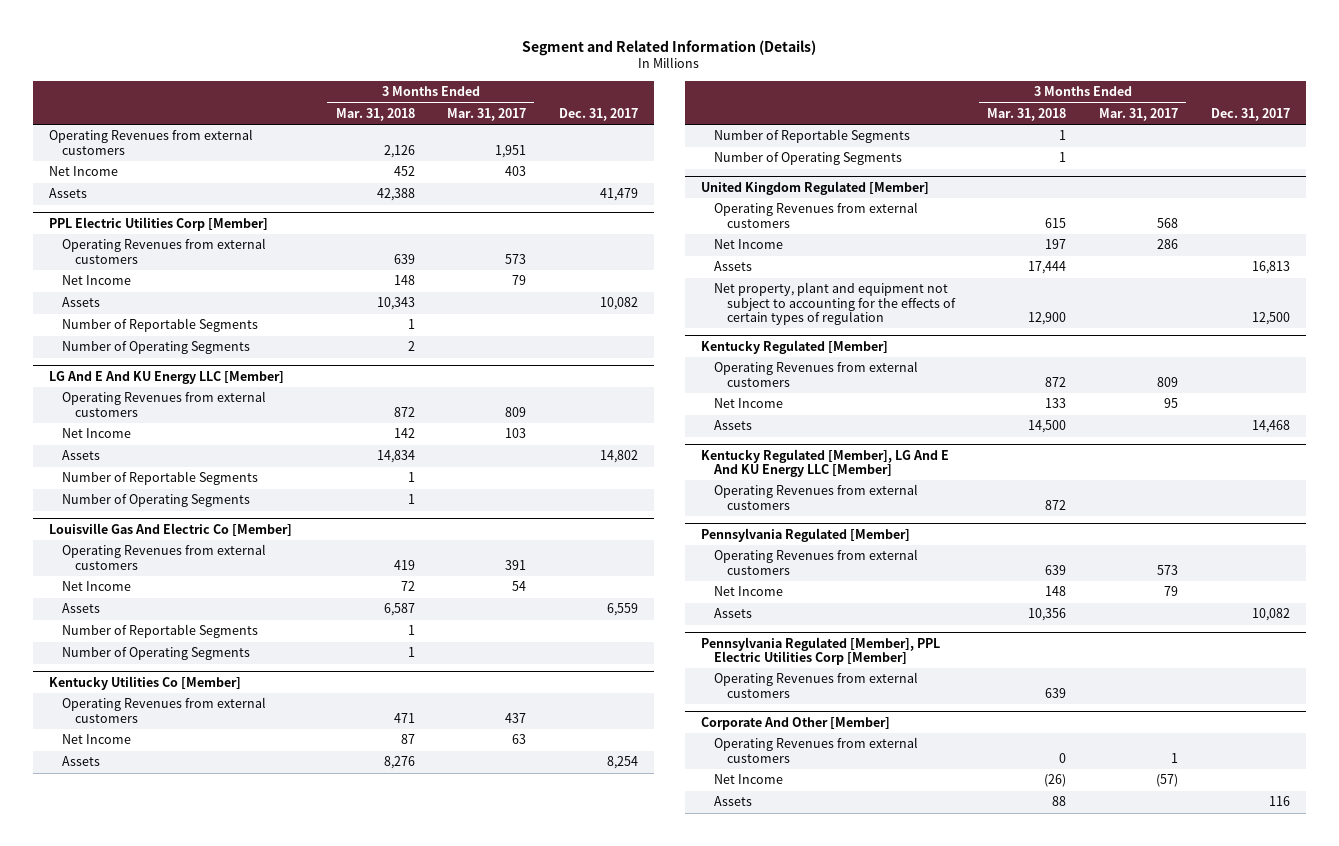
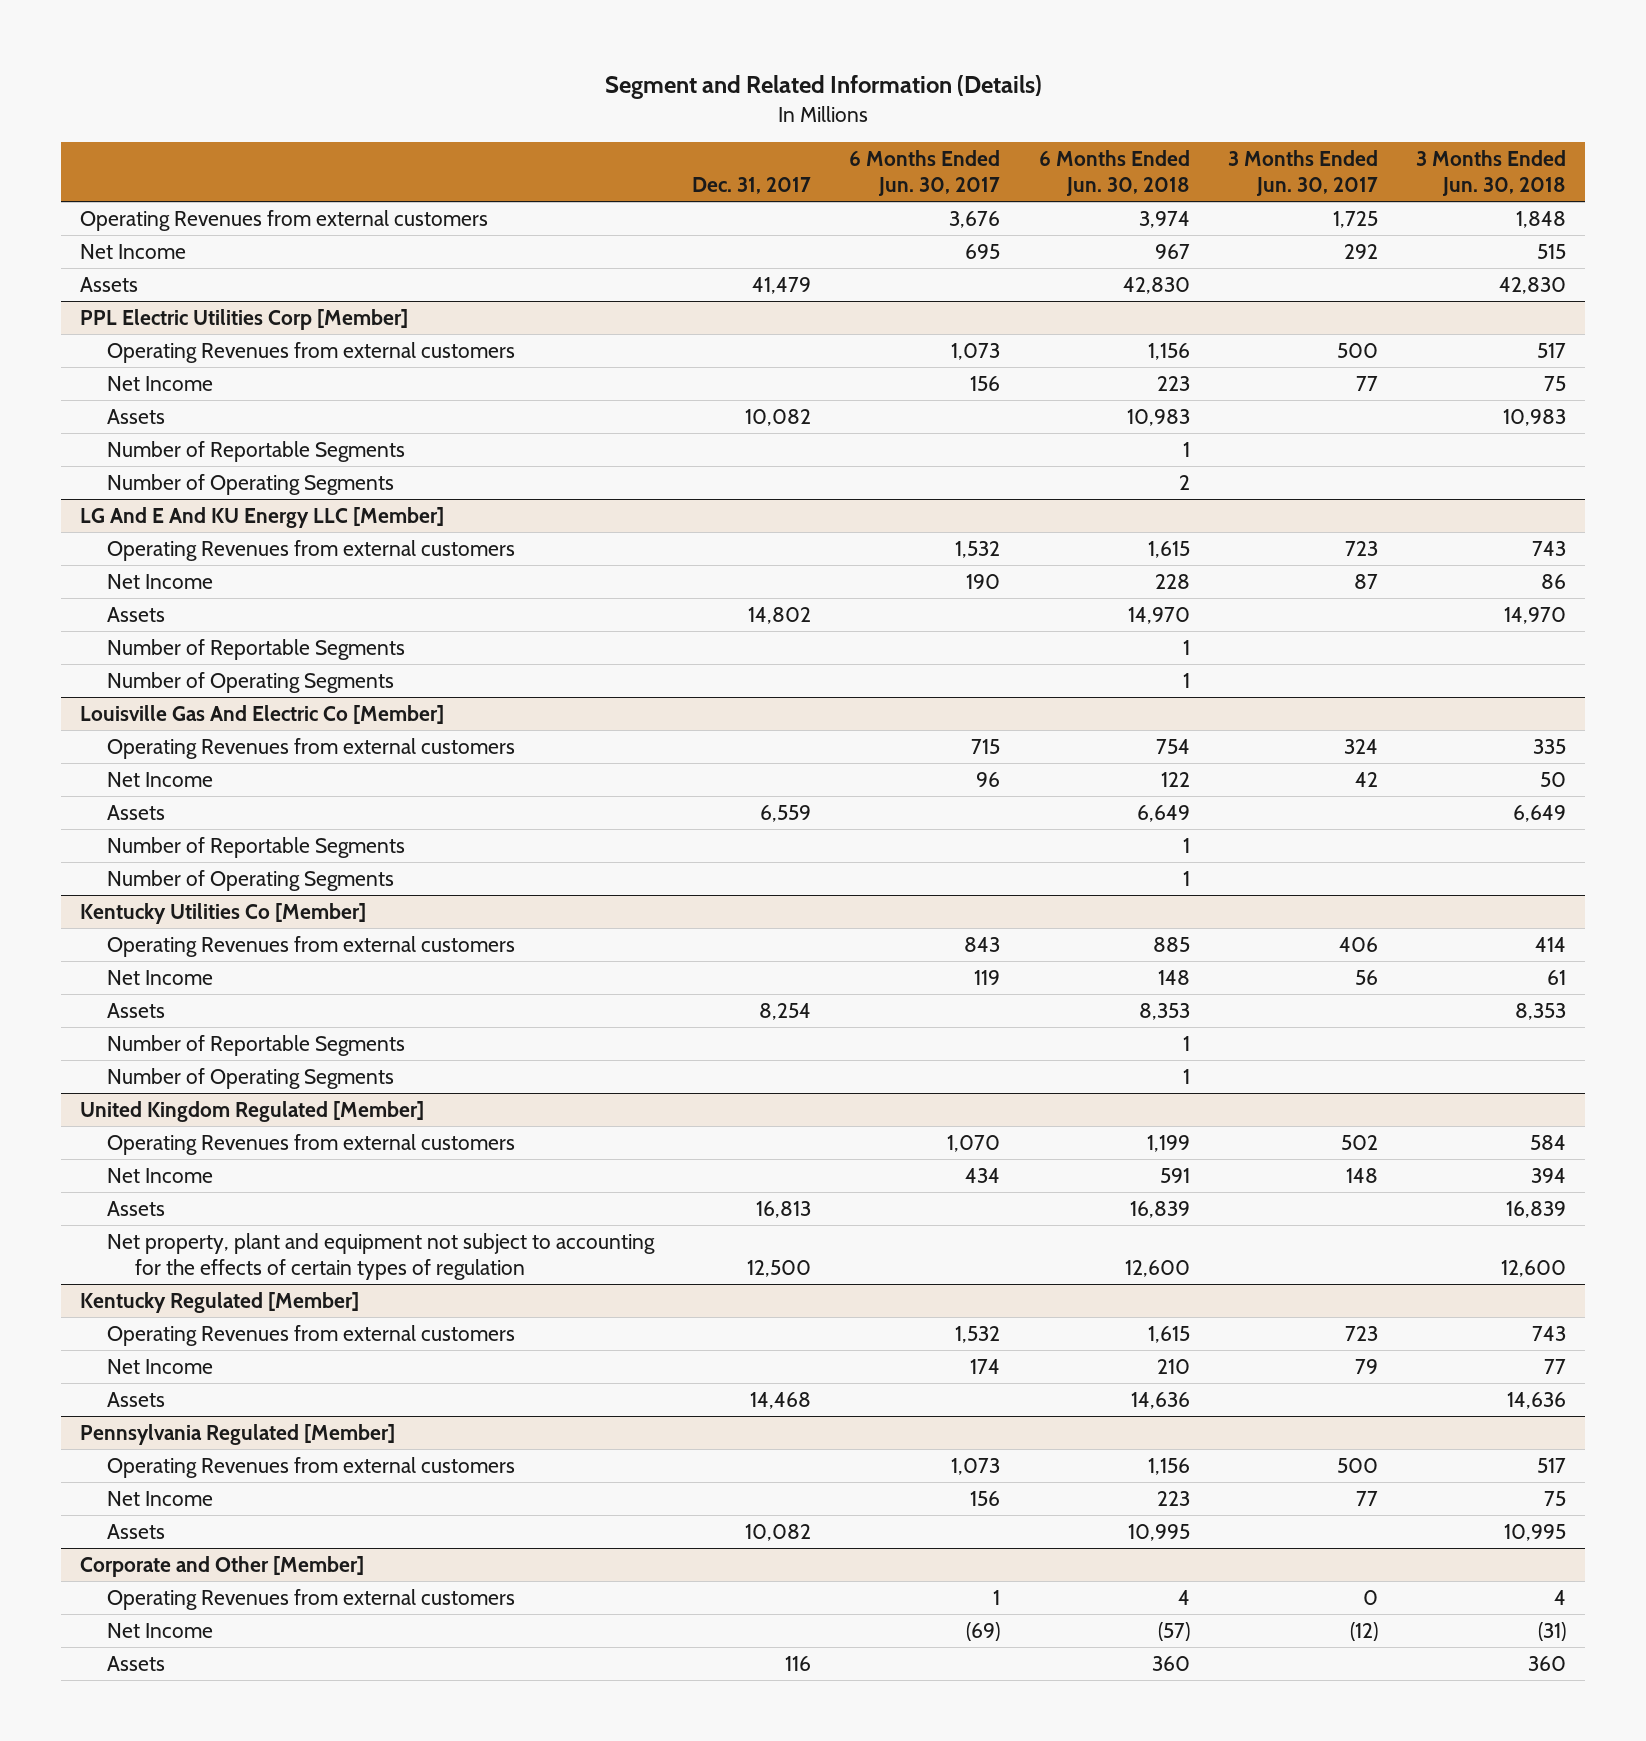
- | 3 Months Ended Mar. 31, 2018 | 3 Months Ended Mar. 31, 2017 | Dec. 31, 2017
+ | Dec. 31, 2017 | 6 Months Ended Jun. 30, 2017 | 6 Months Ended Jun. 30, 2018 | 3 Months Ended Jun. 30, 2017 | 3 Months Ended Jun. 30, 2018
- Kentucky Regulated [Member], LG And E And KU Energy LLC [Member]
- Operating Revenues from external customers | 872 | |
- Pennsylvania Regulated [Member], PPL Electric Utilities Corp [Member]
- Operating Revenues from external customers | 639 | |
- Corporate And Other [Member]
+ Corporate and Other [Member]

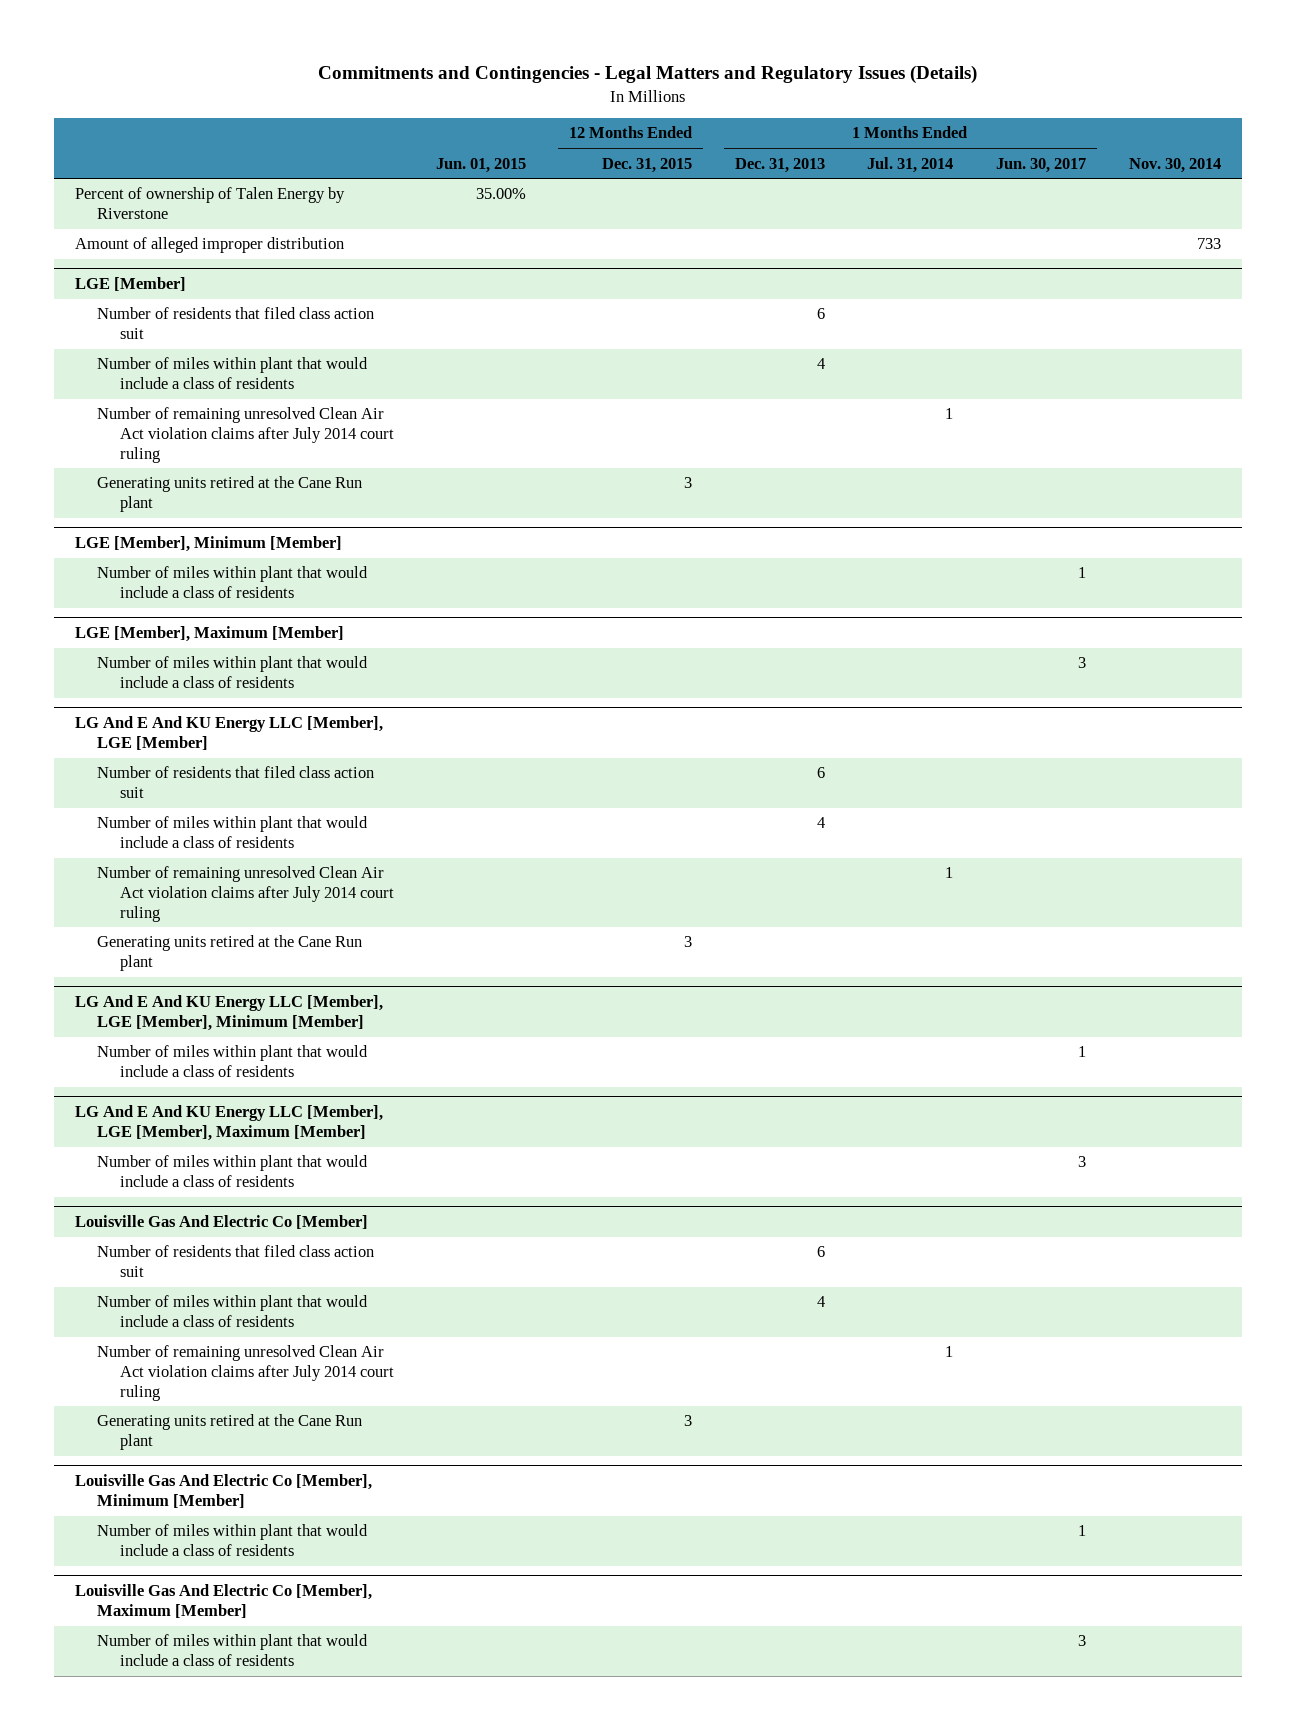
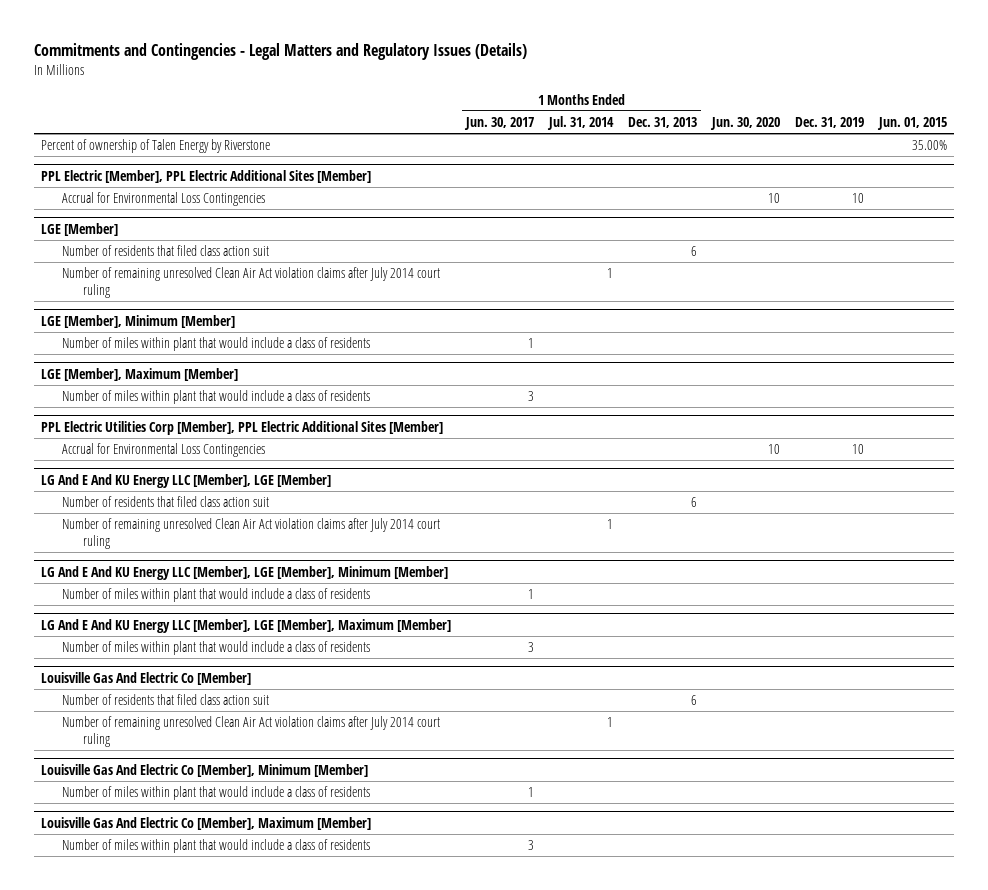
- | Jun. 01, 2015 | 12 Months Ended Dec. 31, 2015 | 1 Months Ended Dec. 31, 2013 | 1 Months Ended Jul. 31, 2014 | 1 Months Ended Jun. 30, 2017 | Nov. 30, 2014
+ | 1 Months Ended Jun. 30, 2017 | 1 Months Ended Jul. 31, 2014 | 1 Months Ended Dec. 31, 2013 | Jun. 30, 2020 | Dec. 31, 2019 | Jun. 01, 2015
- Amount of alleged improper distribution | | | | | | 733
+ PPL Electric [Member], PPL Electric Additional Sites [Member]
+ Accrual for Environmental Loss Contingencies | | | | 10 | 10 |
@ LGE [Member]
- Number of miles within plant that would include a class of residents | | | 4 | | |
- Generating units retired at the Cane Run plant | | 3 | | | |
+ PPL Electric Utilities Corp [Member], PPL Electric Additional Sites [Member]
+ Accrual for Environmental Loss Contingencies | | | | 10 | 10 |
@ LG And E And KU Energy LLC [Member], LGE [Member]
- Number of miles within plant that would include a class of residents | | | 4 | | |
- Generating units retired at the Cane Run plant | | 3 | | | |
@ Louisville Gas And Electric Co [Member]
- Number of miles within plant that would include a class of residents | | | 4 | | |
- Generating units retired at the Cane Run plant | | 3 | | | |

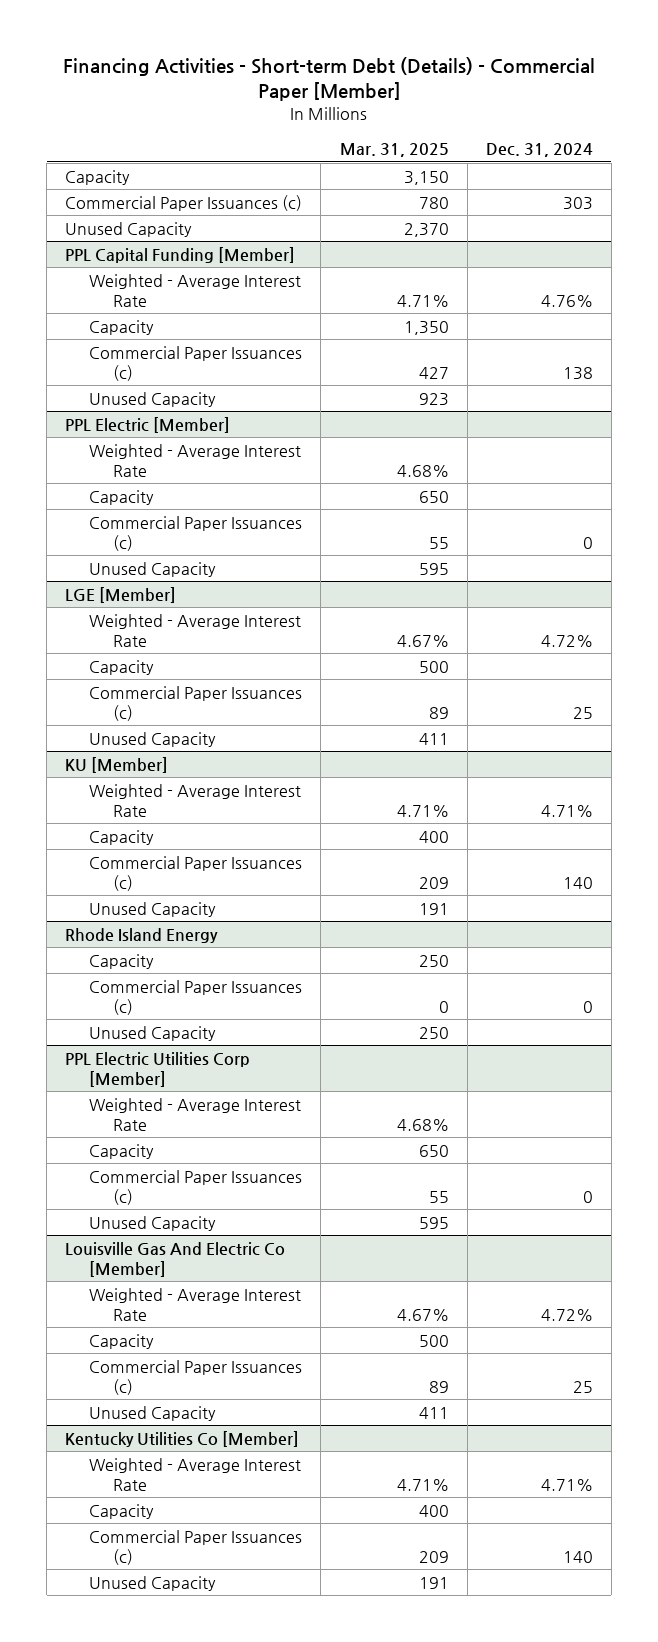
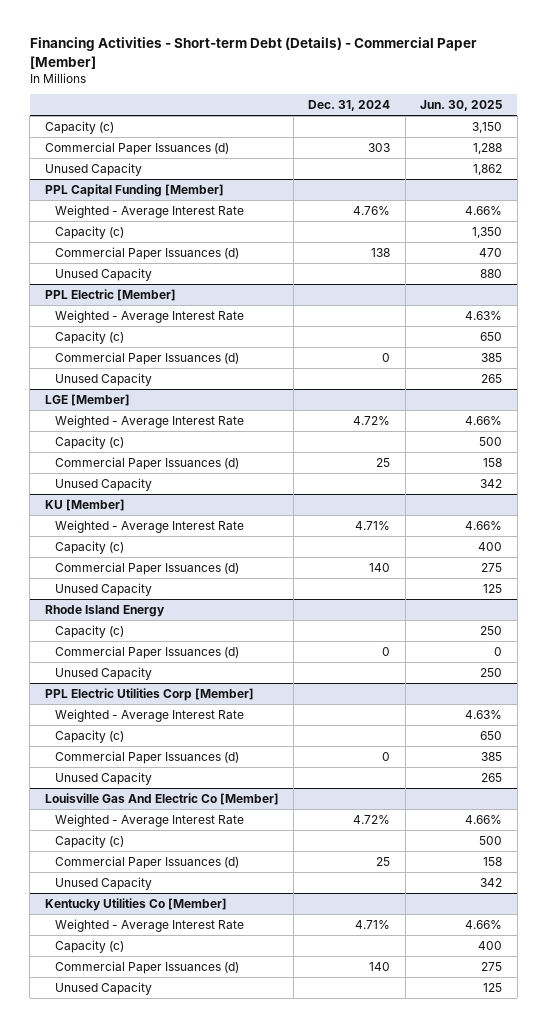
- | Mar. 31, 2025 | Dec. 31, 2024
+ | Dec. 31, 2024 | Jun. 30, 2025
- Capacity | 3,150 |
- Commercial Paper Issuances (c) | 780 | 303
+ Capacity (c) | | 3,150
+ Commercial Paper Issuances (d) | 303 | 1,288
@ PPL Capital Funding [Member]
- Capacity | 1,350 |
- Commercial Paper Issuances (c) | 427 | 138
+ Capacity (c) | | 1,350
+ Commercial Paper Issuances (d) | 138 | 470
@ PPL Electric [Member]
- Capacity | 650 |
- Commercial Paper Issuances (c) | 55 | 0
+ Capacity (c) | | 650
+ Commercial Paper Issuances (d) | 0 | 385
@ LGE [Member]
- Capacity | 500 |
- Commercial Paper Issuances (c) | 89 | 25
+ Capacity (c) | | 500
+ Commercial Paper Issuances (d) | 25 | 158
@ KU [Member]
- Capacity | 400 |
- Commercial Paper Issuances (c) | 209 | 140
+ Capacity (c) | | 400
+ Commercial Paper Issuances (d) | 140 | 275
@ Rhode Island Energy
- Capacity | 250 |
- Commercial Paper Issuances (c) | 0 | 0
+ Capacity (c) | | 250
+ Commercial Paper Issuances (d) | 0 | 0
@ PPL Electric Utilities Corp [Member]
- Capacity | 650 |
- Commercial Paper Issuances (c) | 55 | 0
+ Capacity (c) | | 650
+ Commercial Paper Issuances (d) | 0 | 385
@ Louisville Gas And Electric Co [Member]
- Capacity | 500 |
- Commercial Paper Issuances (c) | 89 | 25
+ Capacity (c) | | 500
+ Commercial Paper Issuances (d) | 25 | 158
@ Kentucky Utilities Co [Member]
- Capacity | 400 |
- Commercial Paper Issuances (c) | 209 | 140
+ Capacity (c) | | 400
+ Commercial Paper Issuances (d) | 140 | 275

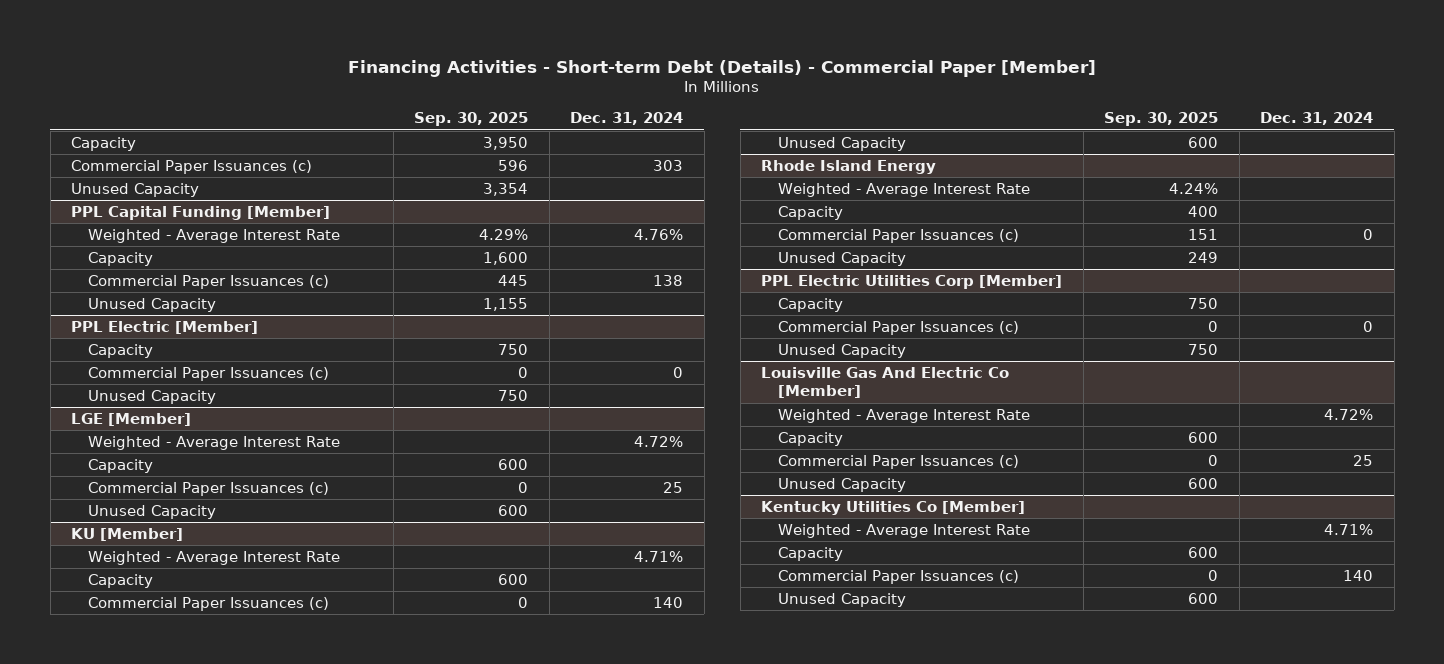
- | Dec. 31, 2024 | Jun. 30, 2025
+ | Sep. 30, 2025 | Dec. 31, 2024
- Capacity (c) | | 3,150
- Commercial Paper Issuances (d) | 303 | 1,288
+ Capacity | 3,950 |
+ Commercial Paper Issuances (c) | 596 | 303
@ PPL Capital Funding [Member]
- Capacity (c) | | 1,350
- Commercial Paper Issuances (d) | 138 | 470
+ Capacity | 1,600 |
+ Commercial Paper Issuances (c) | 445 | 138
@ PPL Electric [Member]
- Weighted - Average Interest Rate | | 4.63%
- Capacity (c) | | 650
- Commercial Paper Issuances (d) | 0 | 385
+ Capacity | 750 |
+ Commercial Paper Issuances (c) | 0 | 0
@ LGE [Member]
- Capacity (c) | | 500
- Commercial Paper Issuances (d) | 25 | 158
+ Capacity | 600 |
+ Commercial Paper Issuances (c) | 0 | 25
@ KU [Member]
- Capacity (c) | | 400
- Commercial Paper Issuances (d) | 140 | 275
+ Capacity | 600 |
+ Commercial Paper Issuances (c) | 0 | 140
@ Rhode Island Energy
- Capacity (c) | | 250
- Commercial Paper Issuances (d) | 0 | 0
+ Weighted - Average Interest Rate | 4.24% |
+ Capacity | 400 |
+ Commercial Paper Issuances (c) | 151 | 0
@ PPL Electric Utilities Corp [Member]
- Weighted - Average Interest Rate | | 4.63%
- Capacity (c) | | 650
- Commercial Paper Issuances (d) | 0 | 385
+ Capacity | 750 |
+ Commercial Paper Issuances (c) | 0 | 0
@ Louisville Gas And Electric Co [Member]
- Capacity (c) | | 500
- Commercial Paper Issuances (d) | 25 | 158
+ Capacity | 600 |
+ Commercial Paper Issuances (c) | 0 | 25
@ Kentucky Utilities Co [Member]
- Capacity (c) | | 400
- Commercial Paper Issuances (d) | 140 | 275
+ Capacity | 600 |
+ Commercial Paper Issuances (c) | 0 | 140

